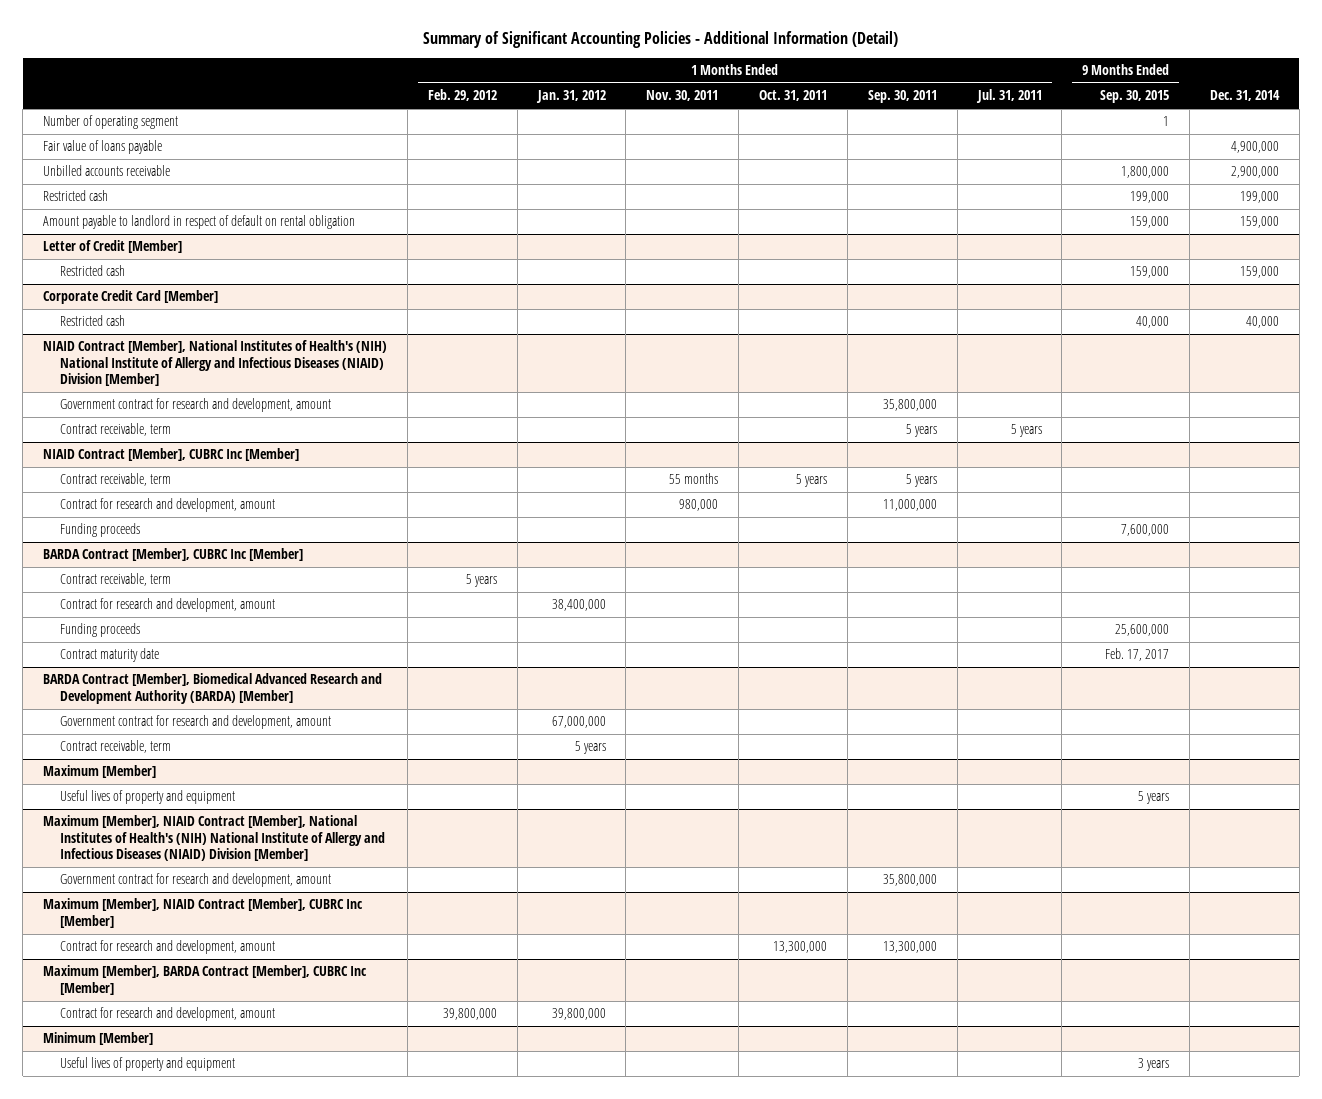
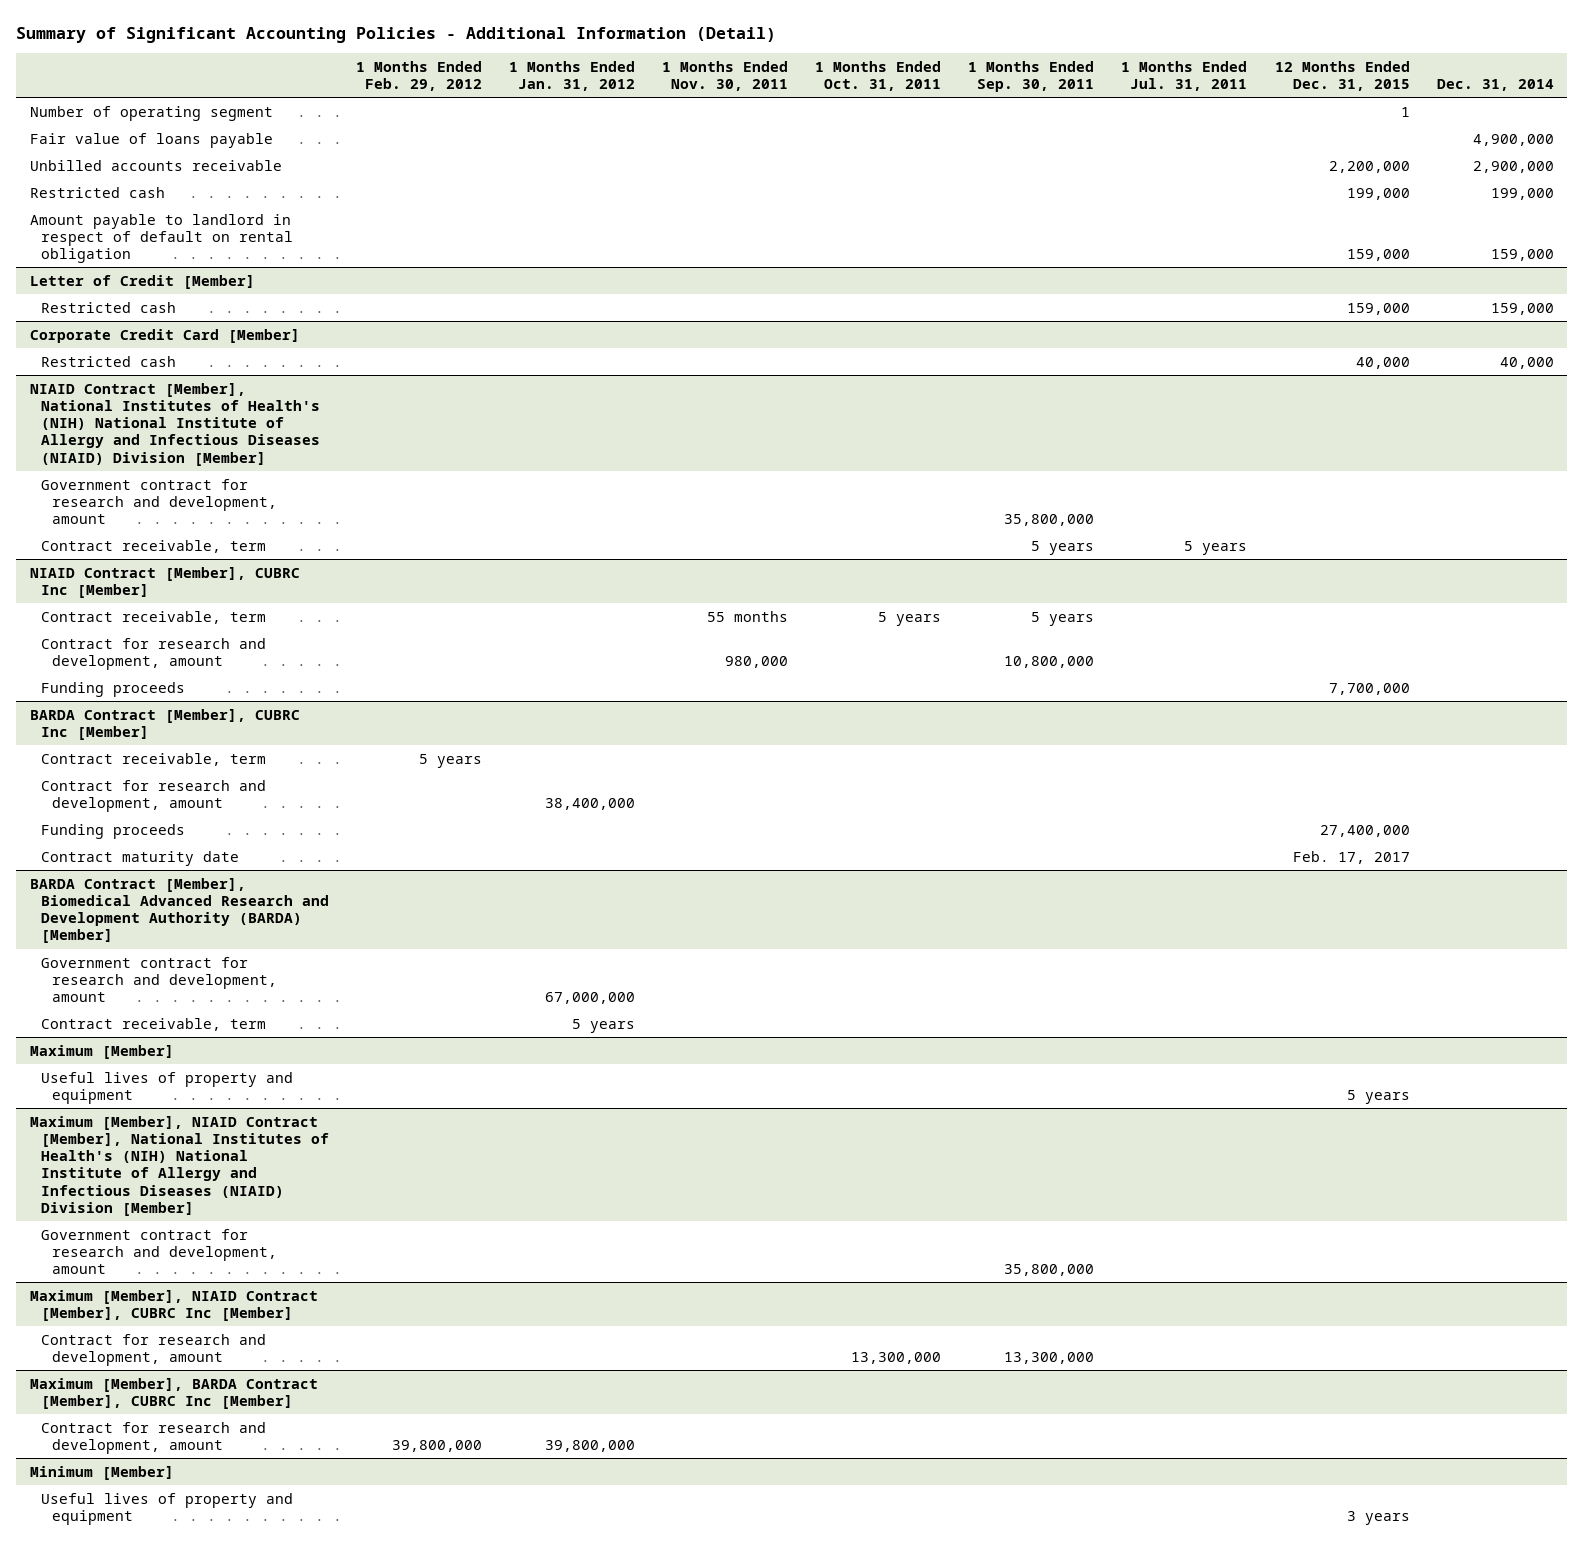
- | 1 Months Ended Feb. 29, 2012 | 1 Months Ended Jan. 31, 2012 | 1 Months Ended Nov. 30, 2011 | 1 Months Ended Oct. 31, 2011 | 1 Months Ended Sep. 30, 2011 | 1 Months Ended Jul. 31, 2011 | 9 Months Ended Sep. 30, 2015 | Dec. 31, 2014
+ | 1 Months Ended Feb. 29, 2012 | 1 Months Ended Jan. 31, 2012 | 1 Months Ended Nov. 30, 2011 | 1 Months Ended Oct. 31, 2011 | 1 Months Ended Sep. 30, 2011 | 1 Months Ended Jul. 31, 2011 | 12 Months Ended Dec. 31, 2015 | Dec. 31, 2014
@ NIAID Contract [Member], CUBRC Inc [Member]
- Contract for research and development, amount | | | 980,000 | | 11,000,000 | | |
+ Contract for research and development, amount | | | 980,000 | | 10,800,000 | | |

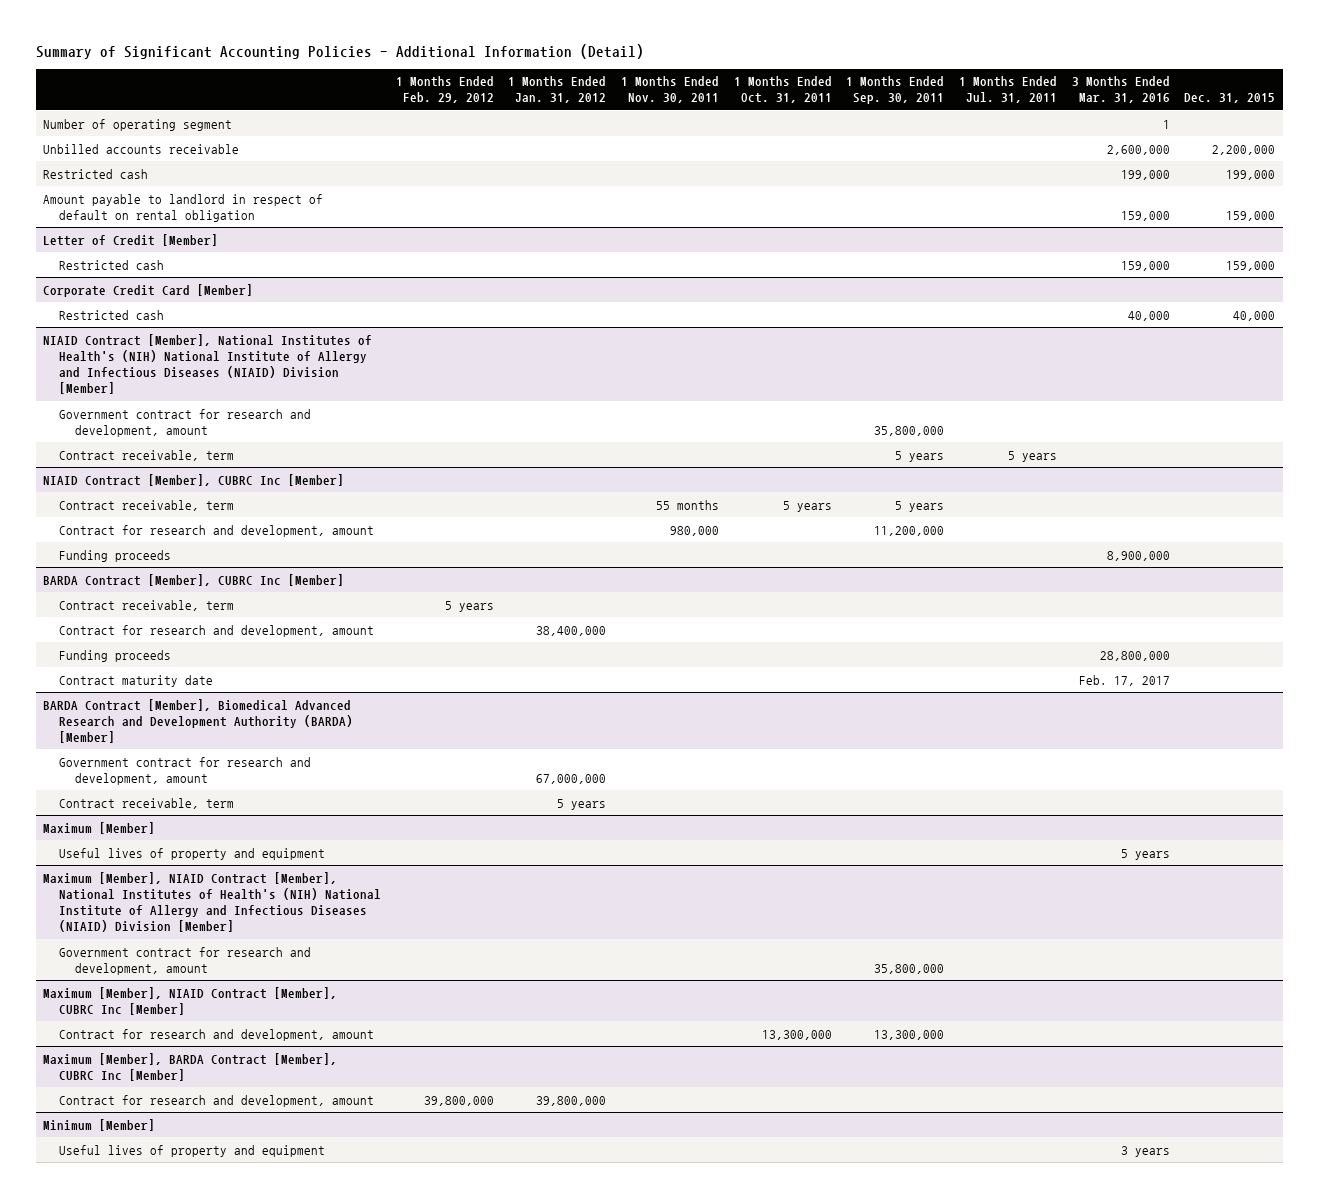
- | 1 Months Ended Feb. 29, 2012 | 1 Months Ended Jan. 31, 2012 | 1 Months Ended Nov. 30, 2011 | 1 Months Ended Oct. 31, 2011 | 1 Months Ended Sep. 30, 2011 | 1 Months Ended Jul. 31, 2011 | 12 Months Ended Dec. 31, 2015 | Dec. 31, 2014
+ | 1 Months Ended Feb. 29, 2012 | 1 Months Ended Jan. 31, 2012 | 1 Months Ended Nov. 30, 2011 | 1 Months Ended Oct. 31, 2011 | 1 Months Ended Sep. 30, 2011 | 1 Months Ended Jul. 31, 2011 | 3 Months Ended Mar. 31, 2016 | Dec. 31, 2015
- Fair value of loans payable | | | | | | | | 4,900,000
@ NIAID Contract [Member], CUBRC Inc [Member]
- Contract for research and development, amount | | | 980,000 | | 10,800,000 | | |
+ Contract for research and development, amount | | | 980,000 | | 11,200,000 | | |

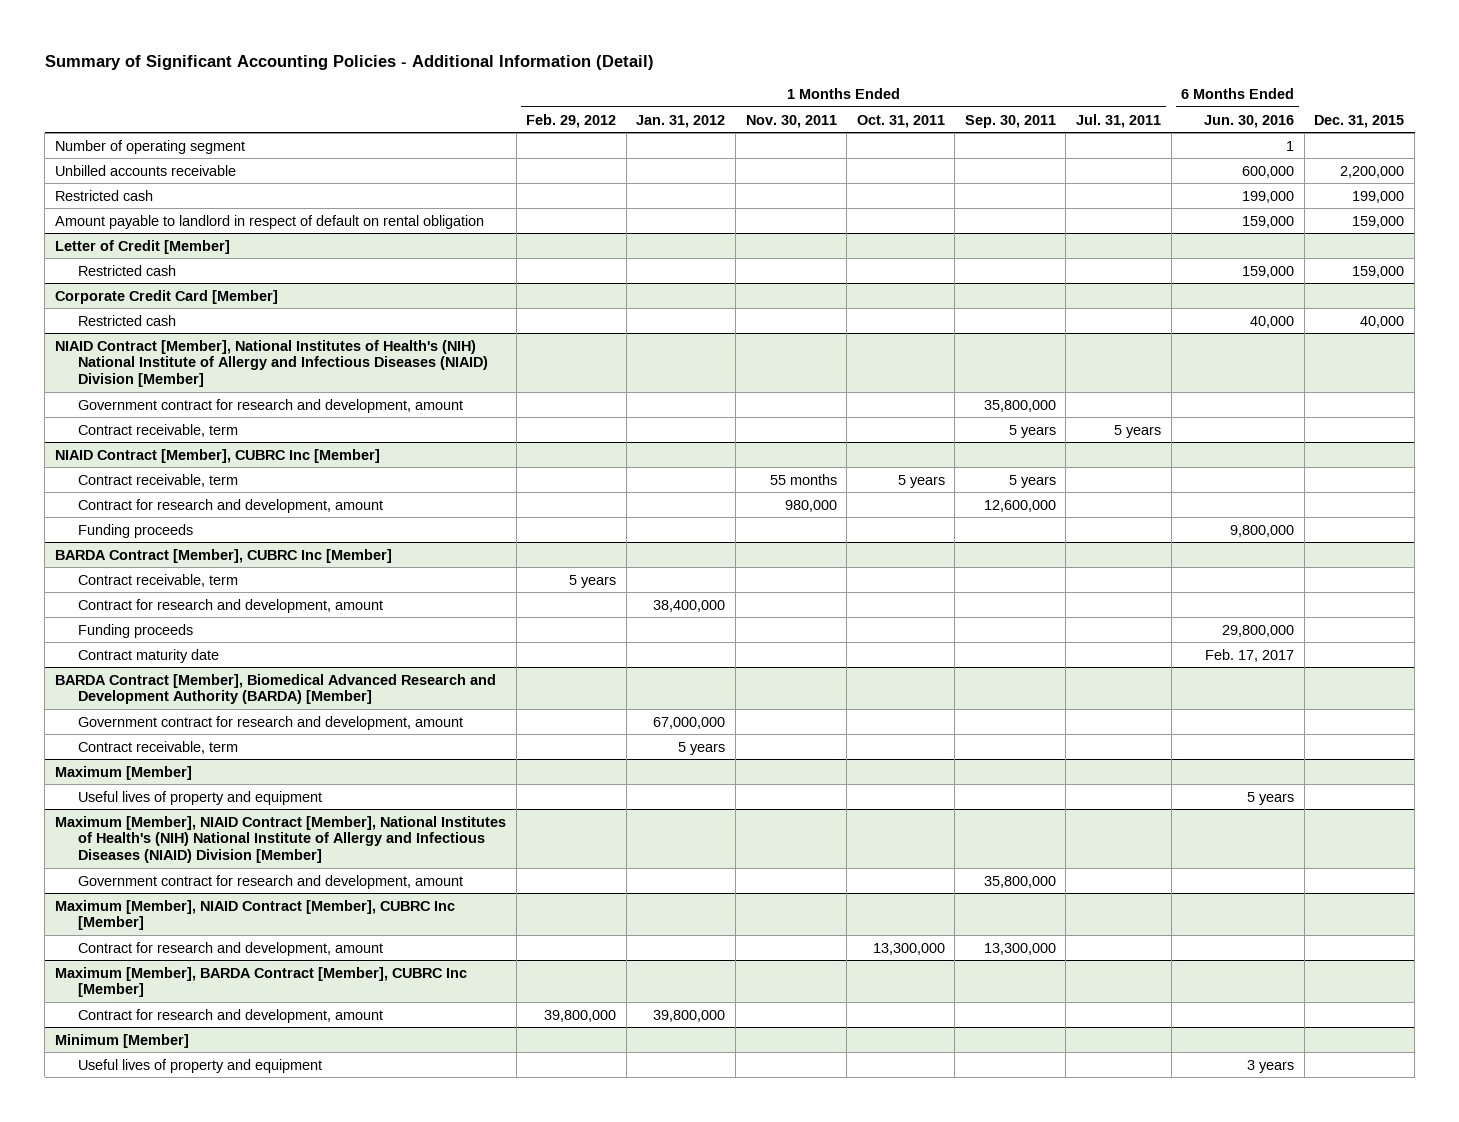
- | 1 Months Ended Feb. 29, 2012 | 1 Months Ended Jan. 31, 2012 | 1 Months Ended Nov. 30, 2011 | 1 Months Ended Oct. 31, 2011 | 1 Months Ended Sep. 30, 2011 | 1 Months Ended Jul. 31, 2011 | 3 Months Ended Mar. 31, 2016 | Dec. 31, 2015
+ | 1 Months Ended Feb. 29, 2012 | 1 Months Ended Jan. 31, 2012 | 1 Months Ended Nov. 30, 2011 | 1 Months Ended Oct. 31, 2011 | 1 Months Ended Sep. 30, 2011 | 1 Months Ended Jul. 31, 2011 | 6 Months Ended Jun. 30, 2016 | Dec. 31, 2015
@ NIAID Contract [Member], CUBRC Inc [Member]
- Contract for research and development, amount | | | 980,000 | | 11,200,000 | | |
+ Contract for research and development, amount | | | 980,000 | | 12,600,000 | | |

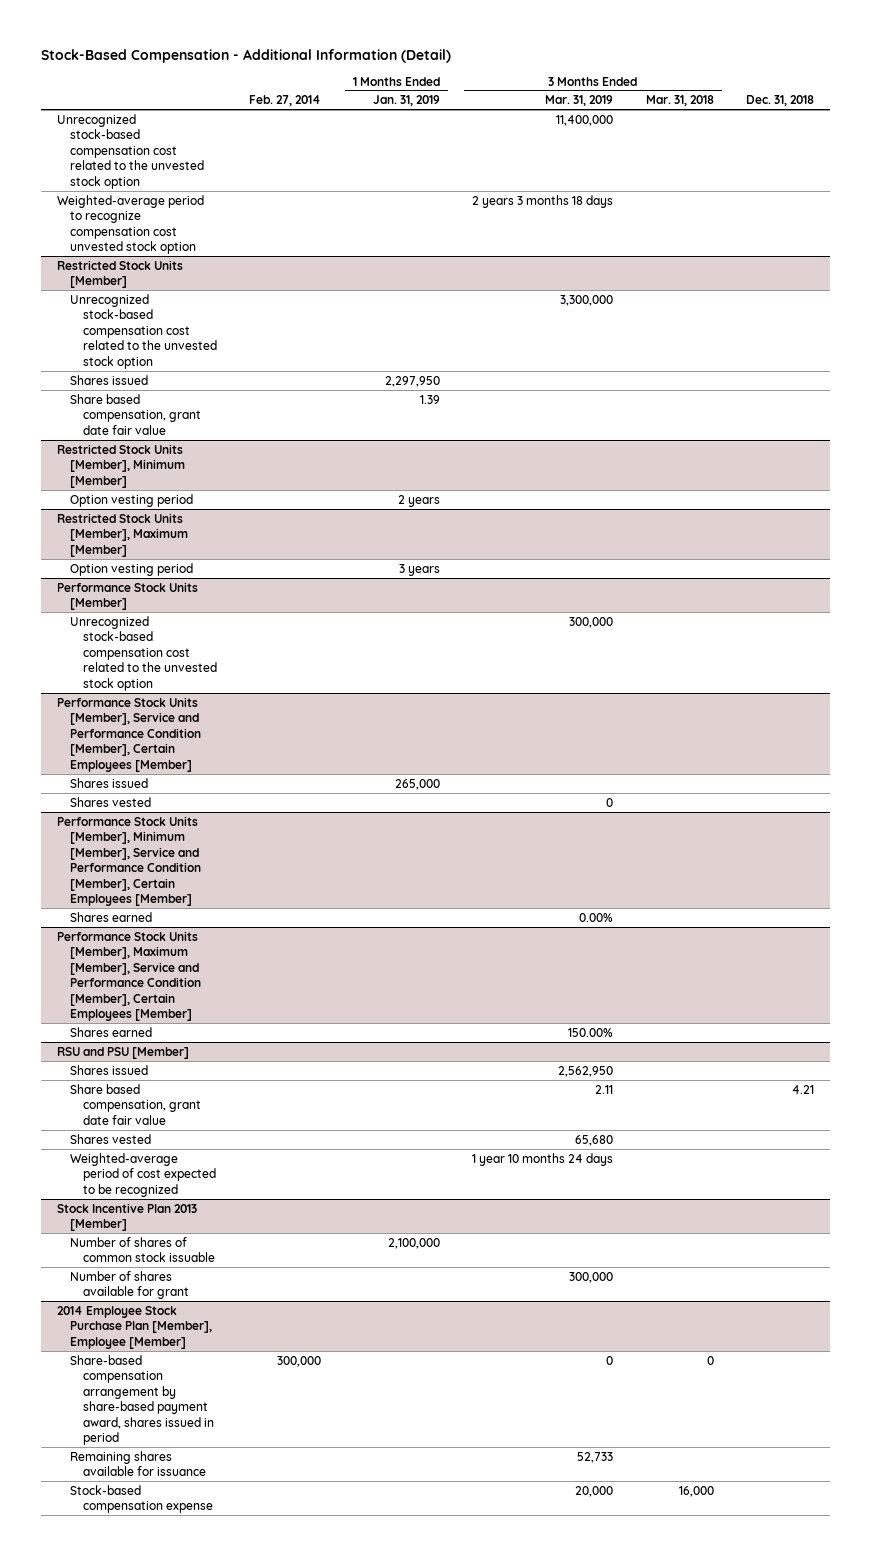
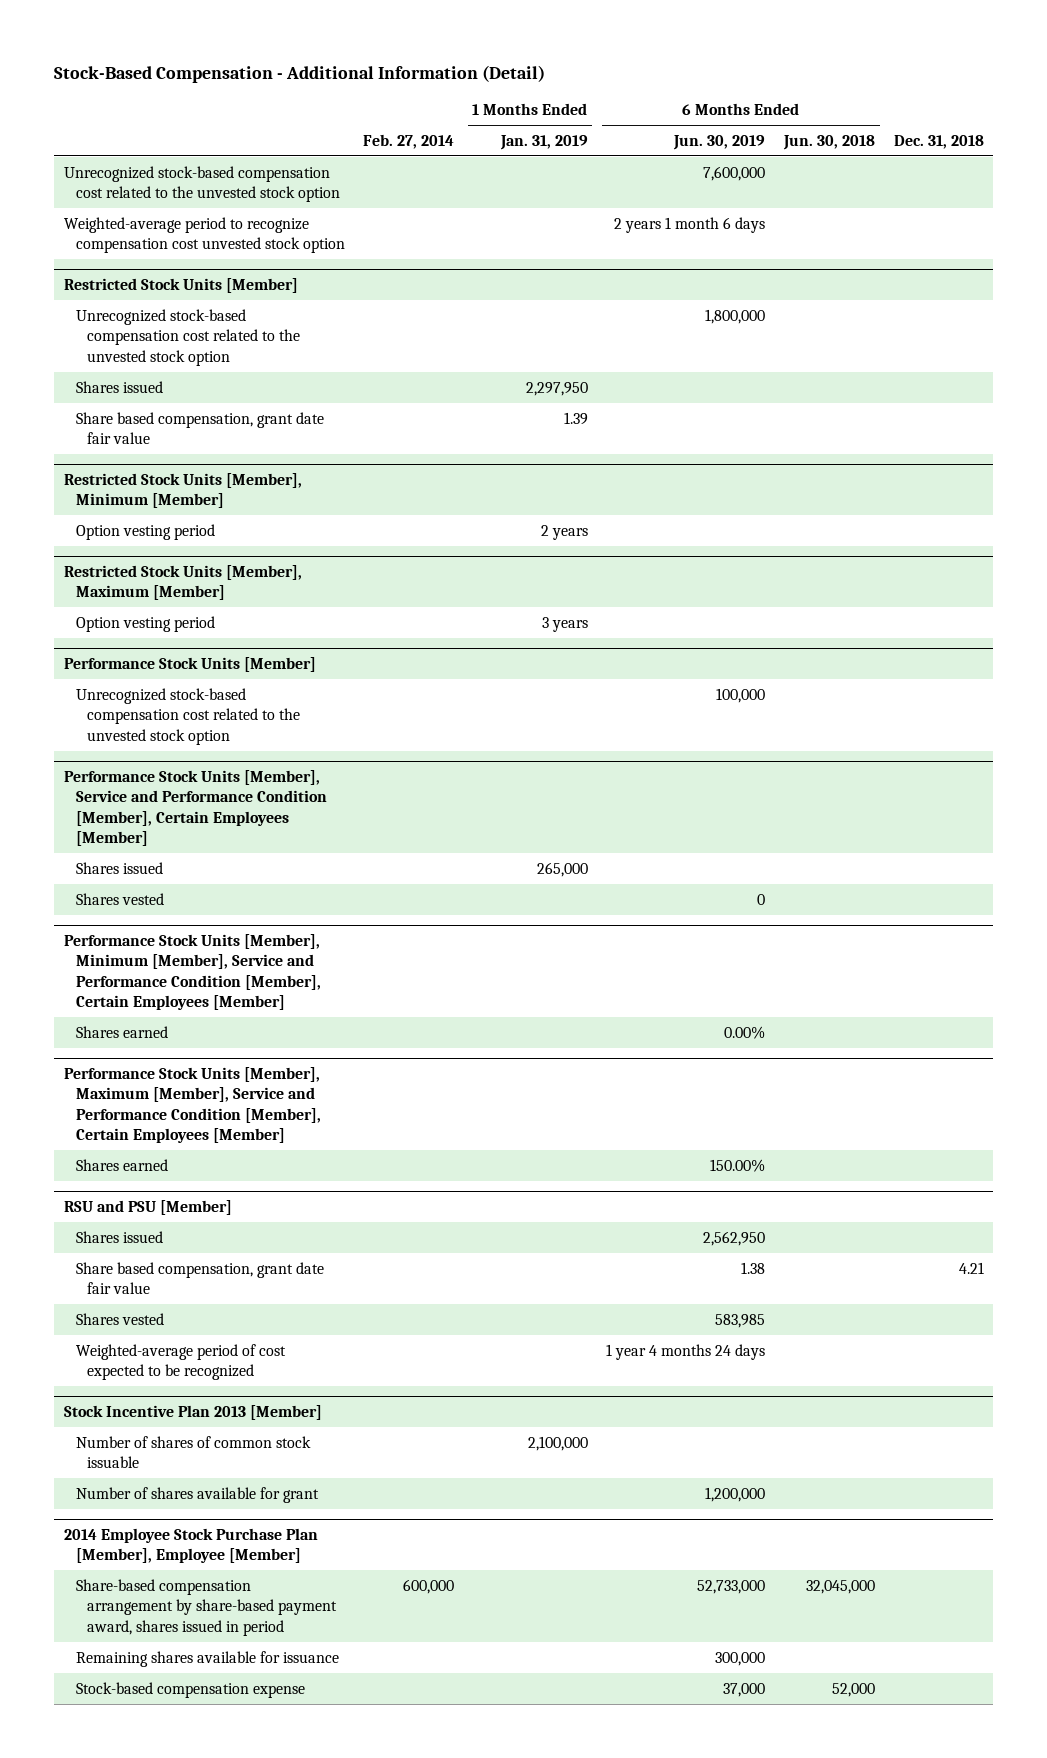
- | Feb. 27, 2014 | 1 Months Ended Jan. 31, 2019 | 3 Months Ended Mar. 31, 2019 | 3 Months Ended Mar. 31, 2018 | Dec. 31, 2018
+ | Feb. 27, 2014 | 1 Months Ended Jan. 31, 2019 | 6 Months Ended Jun. 30, 2019 | 6 Months Ended Jun. 30, 2018 | Dec. 31, 2018
@ 2014 Employee Stock Purchase Plan [Member], Employee [Member]
- Share-based compensation arrangement by share-based payment award, shares issued in period | 300,000 | | 0 | 0 |
+ Share-based compensation arrangement by share-based payment award, shares issued in period | 600,000 | | 52,733,000 | 32,045,000 |

